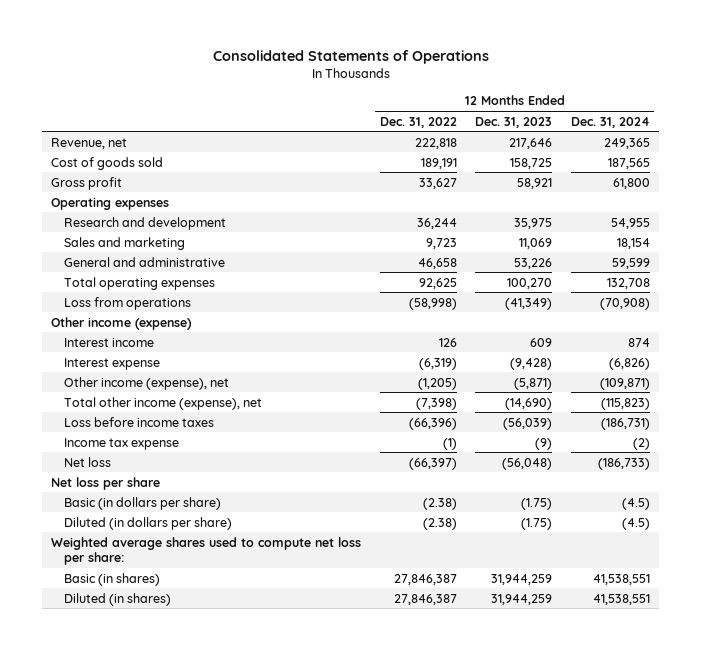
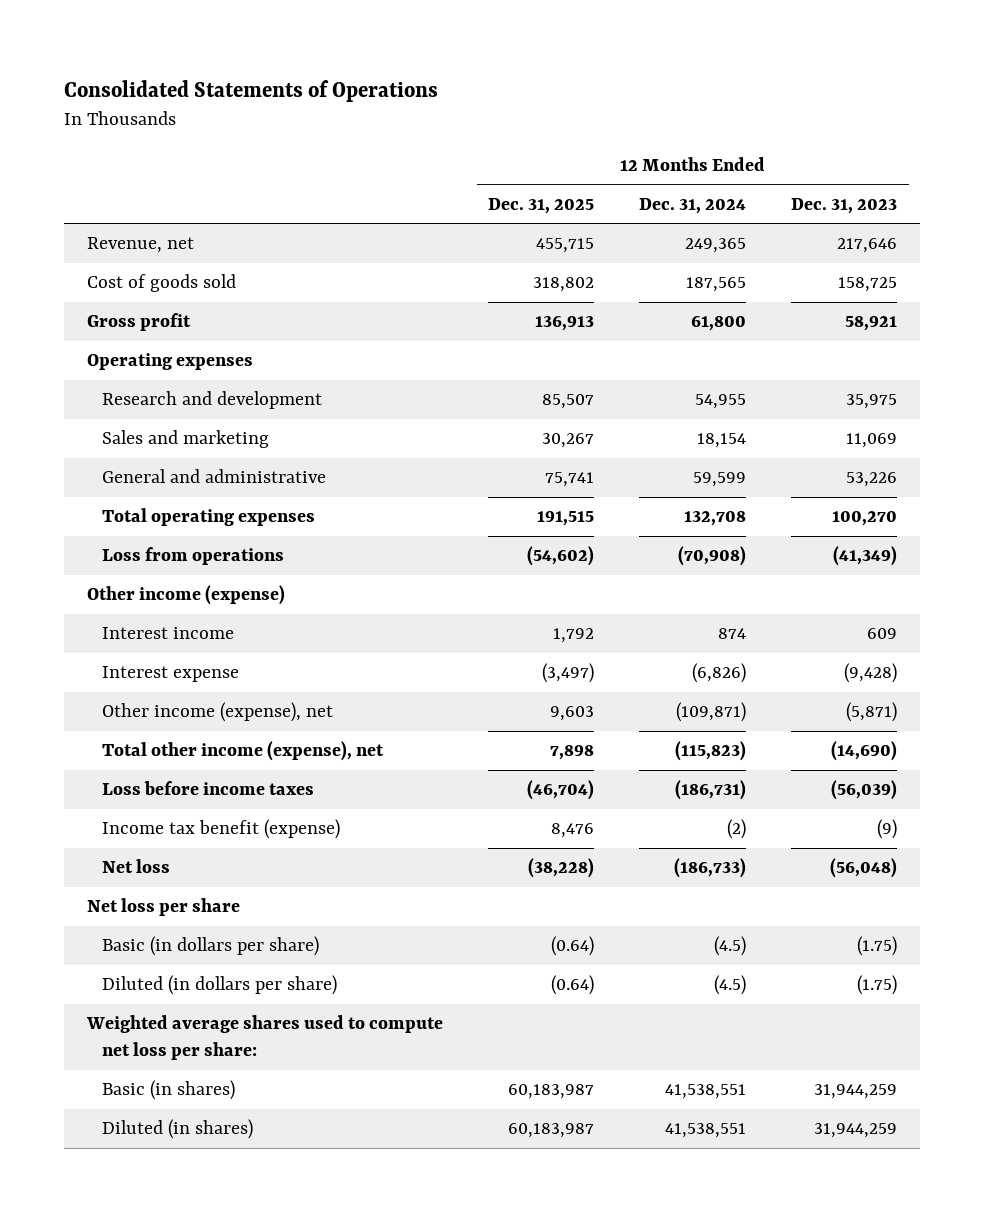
- | 12 Months Ended Dec. 31, 2022 | 12 Months Ended Dec. 31, 2023 | 12 Months Ended Dec. 31, 2024
+ | 12 Months Ended Dec. 31, 2025 | 12 Months Ended Dec. 31, 2024 | 12 Months Ended Dec. 31, 2023
- Income tax expense | (1) | (9) | (2)
+ Income tax benefit (expense) | 8,476 | (2) | (9)

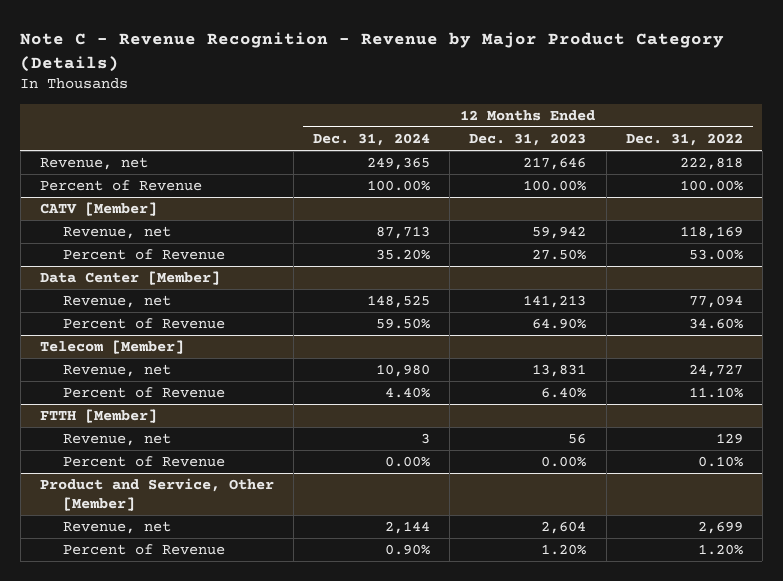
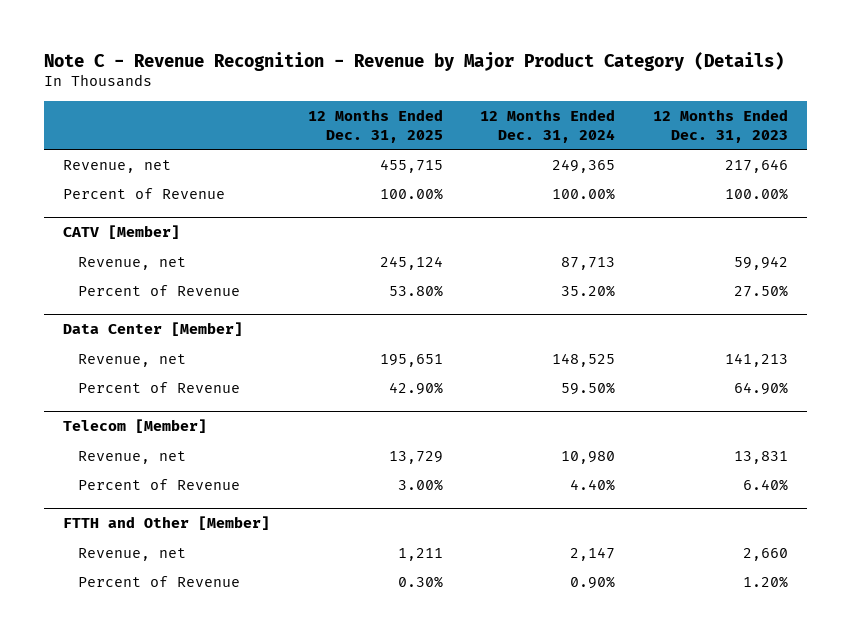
- | 12 Months Ended Dec. 31, 2024 | 12 Months Ended Dec. 31, 2023 | 12 Months Ended Dec. 31, 2022
+ | 12 Months Ended Dec. 31, 2025 | 12 Months Ended Dec. 31, 2024 | 12 Months Ended Dec. 31, 2023
- FTTH [Member]
- Revenue, net | 3 | 56 | 129
- Percent of Revenue | 0.00% | 0.00% | 0.10%
- Product and Service, Other [Member]
- Revenue, net | 2,144 | 2,604 | 2,699
+ FTTH and Other [Member]
+ Revenue, net | 1,211 | 2,147 | 2,660

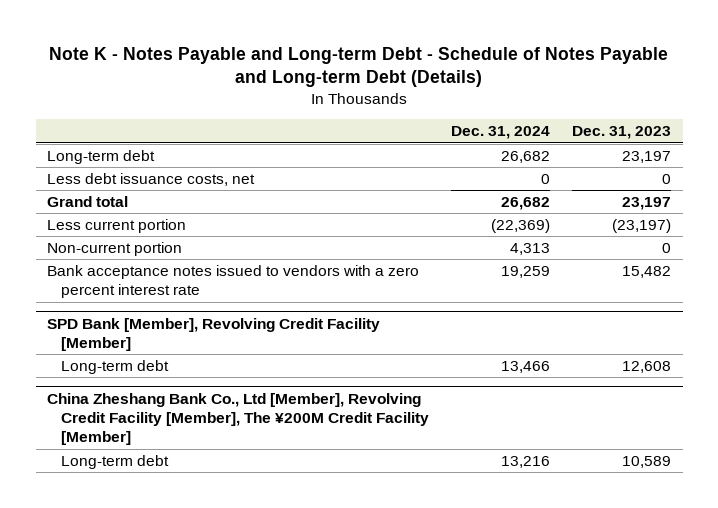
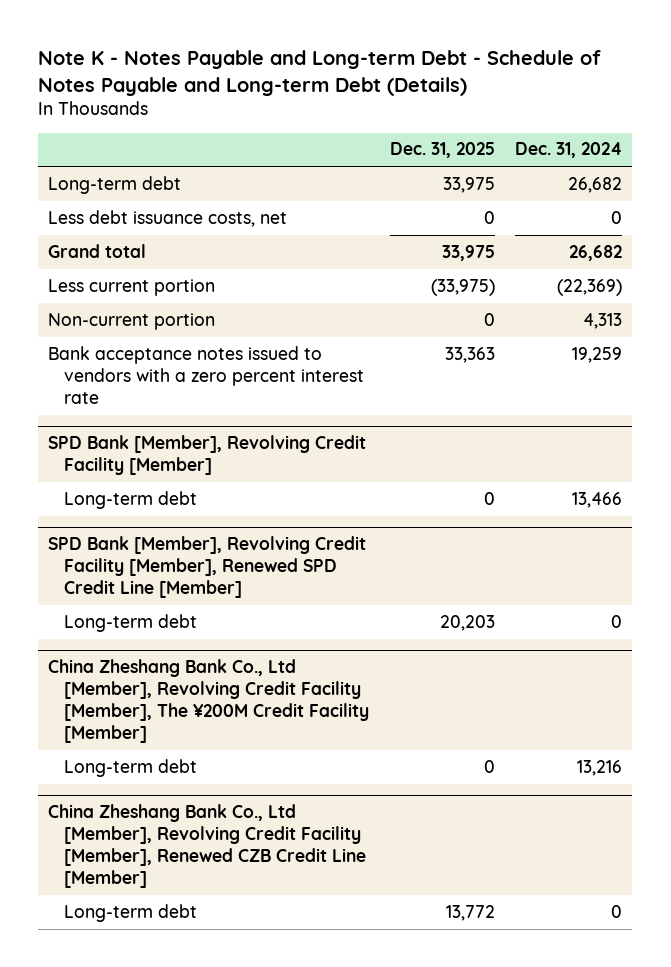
- | Dec. 31, 2024 | Dec. 31, 2023
+ | Dec. 31, 2025 | Dec. 31, 2024
+ SPD Bank [Member], Revolving Credit Facility [Member], Renewed SPD Credit Line [Member]
+ Long-term debt | 20,203 | 0
+ China Zheshang Bank Co., Ltd [Member], Revolving Credit Facility [Member], Renewed CZB Credit Line [Member]
+ Long-term debt | 13,772 | 0

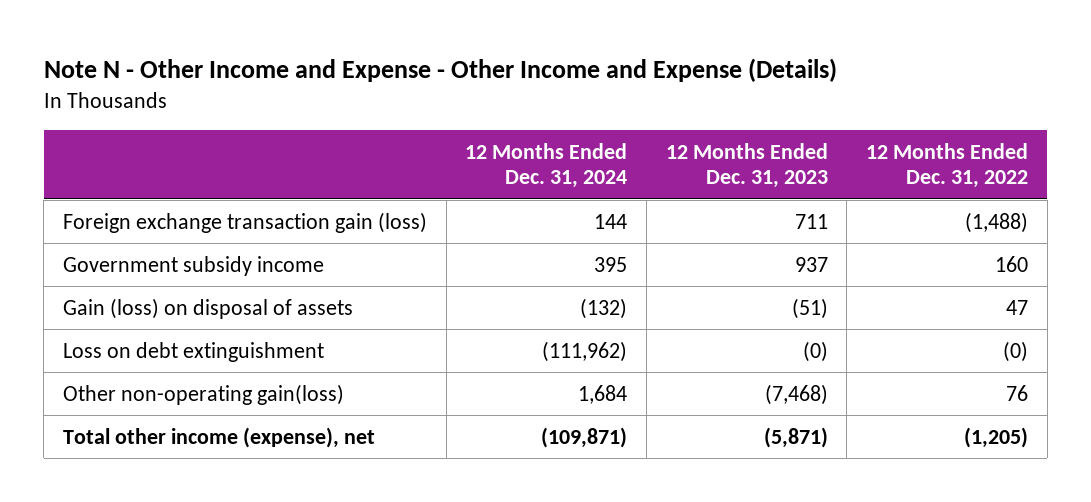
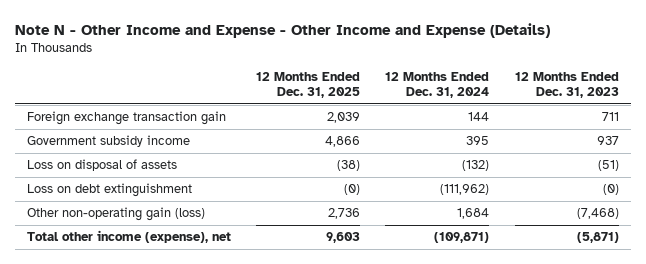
- | 12 Months Ended Dec. 31, 2024 | 12 Months Ended Dec. 31, 2023 | 12 Months Ended Dec. 31, 2022
+ | 12 Months Ended Dec. 31, 2025 | 12 Months Ended Dec. 31, 2024 | 12 Months Ended Dec. 31, 2023
- Foreign exchange transaction gain (loss) | 144 | 711 | (1,488)
+ Foreign exchange transaction gain | 2,039 | 144 | 711
- Gain (loss) on disposal of assets | (132) | (51) | 47
+ Loss on disposal of assets | (38) | (132) | (51)
- Other non-operating gain(loss) | 1,684 | (7,468) | 76
+ Other non-operating gain (loss) | 2,736 | 1,684 | (7,468)

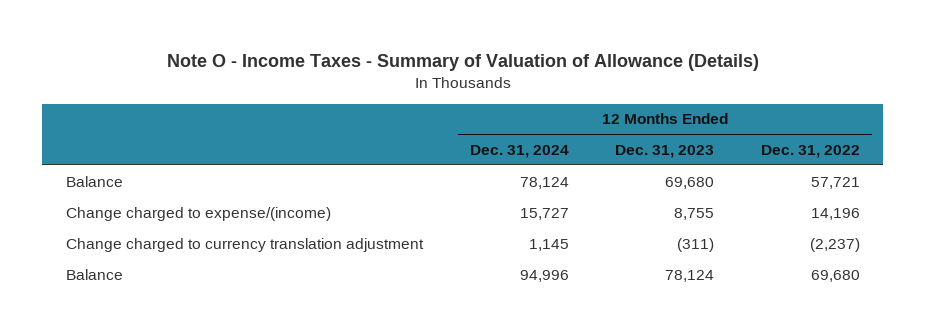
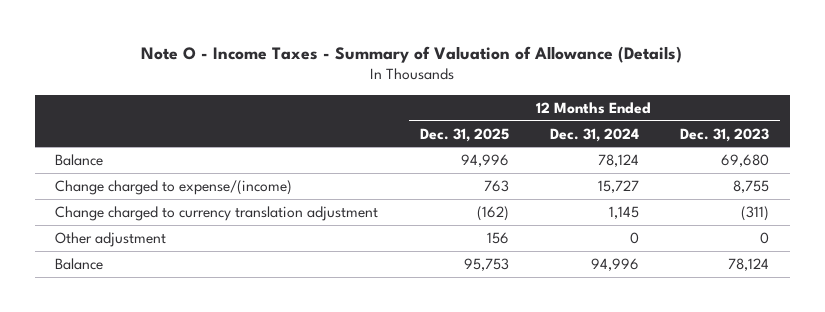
- | 12 Months Ended Dec. 31, 2024 | 12 Months Ended Dec. 31, 2023 | 12 Months Ended Dec. 31, 2022
+ | 12 Months Ended Dec. 31, 2025 | 12 Months Ended Dec. 31, 2024 | 12 Months Ended Dec. 31, 2023
+ Other adjustment | 156 | 0 | 0

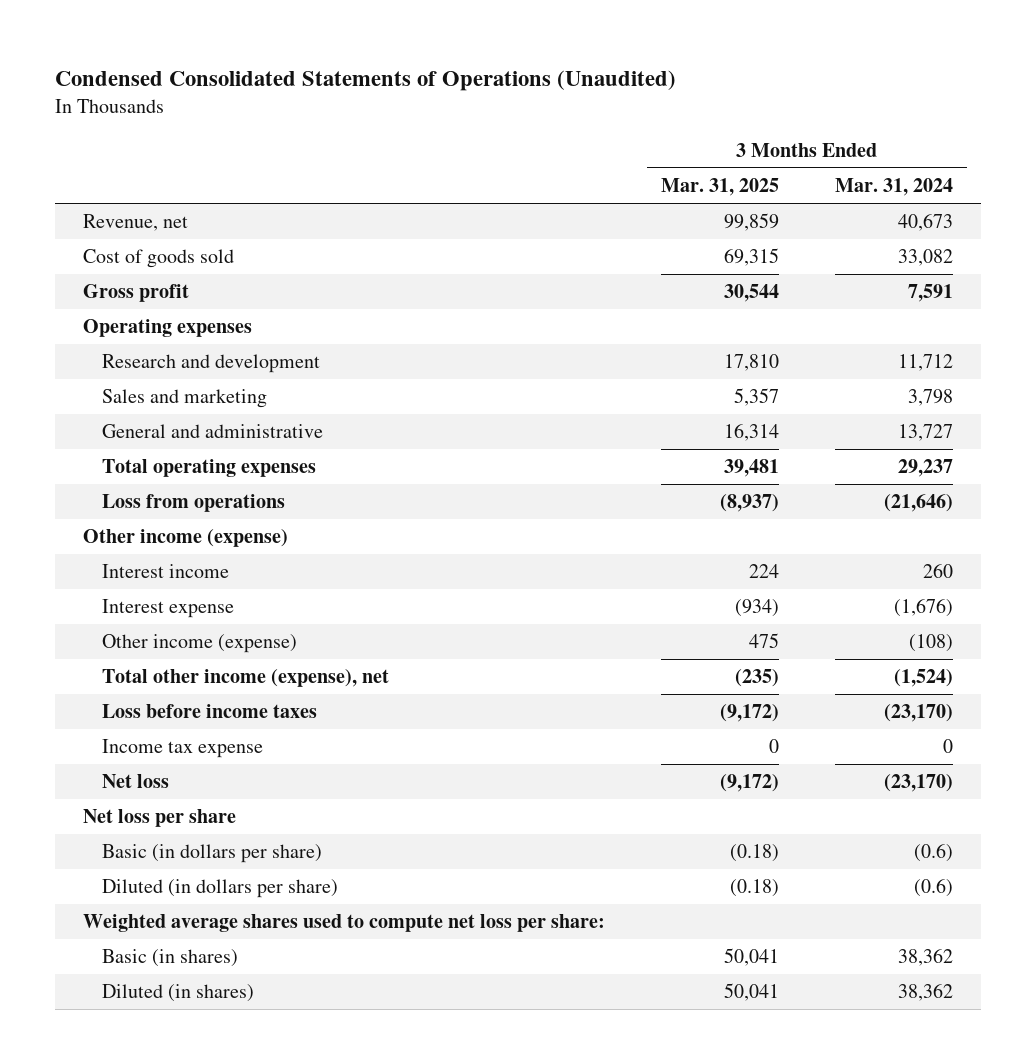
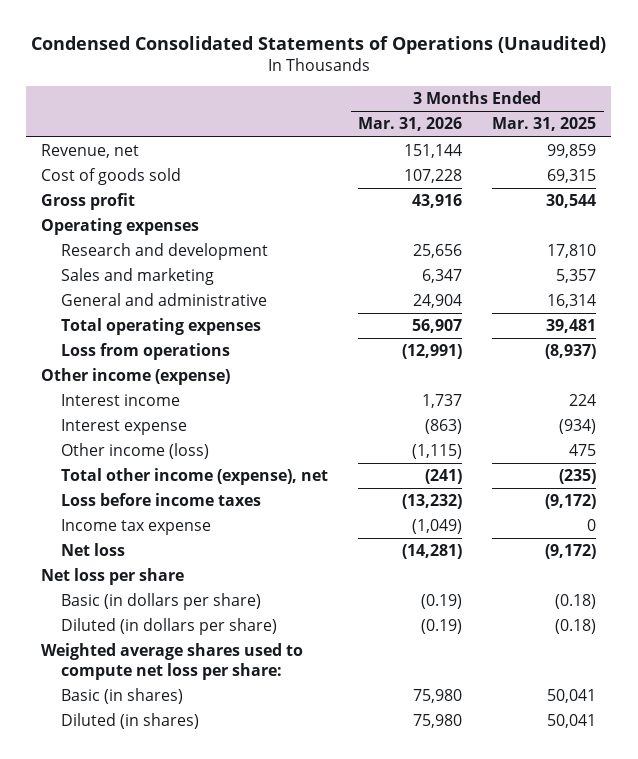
- | 3 Months Ended Mar. 31, 2025 | 3 Months Ended Mar. 31, 2024
+ | 3 Months Ended Mar. 31, 2026 | 3 Months Ended Mar. 31, 2025
- Other income (expense) | 475 | (108)
+ Other income (loss) | (1,115) | 475

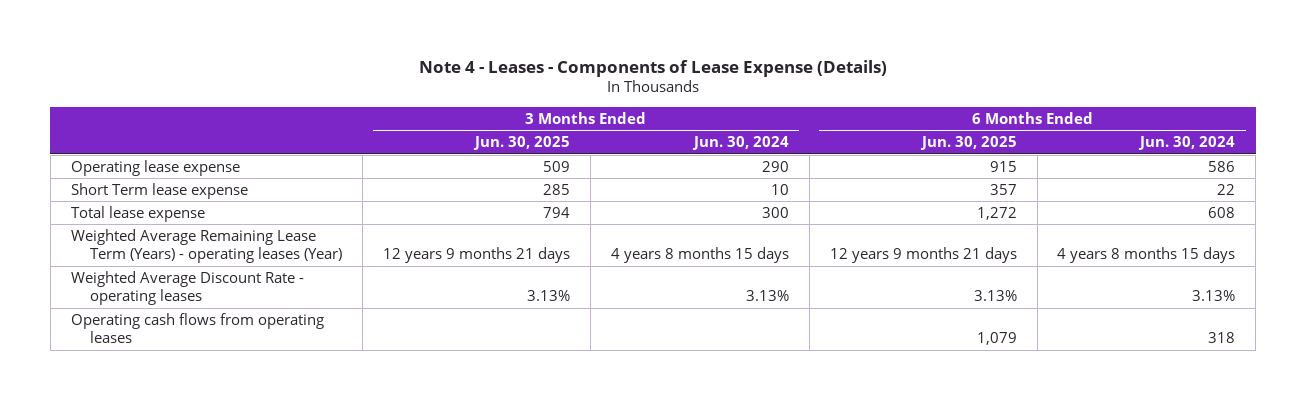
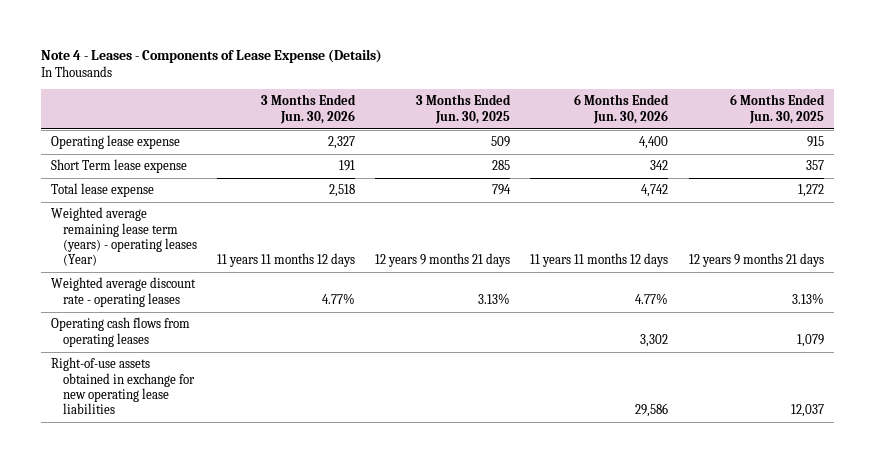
- | 3 Months Ended Jun. 30, 2025 | 3 Months Ended Jun. 30, 2024 | 6 Months Ended Jun. 30, 2025 | 6 Months Ended Jun. 30, 2024
+ | 3 Months Ended Jun. 30, 2026 | 3 Months Ended Jun. 30, 2025 | 6 Months Ended Jun. 30, 2026 | 6 Months Ended Jun. 30, 2025
- Weighted Average Remaining Lease Term (Years) - operating leases (Year) | 12 years 9 months 21 days | 4 years 8 months 15 days | 12 years 9 months 21 days | 4 years 8 months 15 days
- Weighted Average Discount Rate - operating leases | 3.13% | 3.13% | 3.13% | 3.13%
+ Weighted average remaining lease term (years) - operating leases (Year) | 11 years 11 months 12 days | 12 years 9 months 21 days | 11 years 11 months 12 days | 12 years 9 months 21 days
+ Weighted average discount rate - operating leases | 4.77% | 3.13% | 4.77% | 3.13%
+ Right-of-use assets obtained in exchange for new operating lease liabilities | | | 29,586 | 12,037

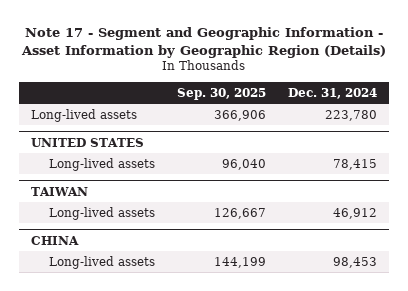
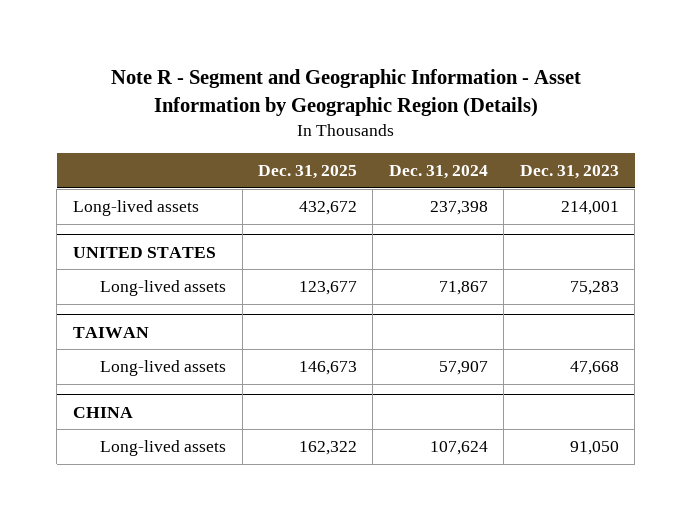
- Note 17 - Segment and Geographic Information - Asset Information by Geographic Region (Details)
+ Note R - Segment and Geographic Information - Asset Information by Geographic Region (Details)
- | Sep. 30, 2025 | Dec. 31, 2024
+ | Dec. 31, 2025 | Dec. 31, 2024 | Dec. 31, 2023
- Long-lived assets | 366,906 | 223,780
+ Long-lived assets | 432,672 | 237,398 | 214,001
@ UNITED STATES
- Long-lived assets | 96,040 | 78,415
+ Long-lived assets | 123,677 | 71,867 | 75,283
@ TAIWAN
- Long-lived assets | 126,667 | 46,912
+ Long-lived assets | 146,673 | 57,907 | 47,668
@ CHINA
- Long-lived assets | 144,199 | 98,453
+ Long-lived assets | 162,322 | 107,624 | 91,050

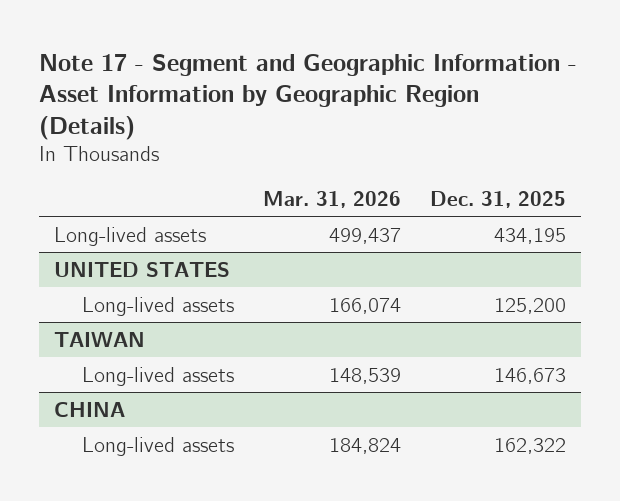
- Note R - Segment and Geographic Information - Asset Information by Geographic Region (Details)
+ Note 17 - Segment and Geographic Information - Asset Information by Geographic Region (Details)
- | Dec. 31, 2025 | Dec. 31, 2024 | Dec. 31, 2023
+ | Mar. 31, 2026 | Dec. 31, 2025
- Long-lived assets | 432,672 | 237,398 | 214,001
+ Long-lived assets | 499,437 | 434,195
@ UNITED STATES
- Long-lived assets | 123,677 | 71,867 | 75,283
+ Long-lived assets | 166,074 | 125,200

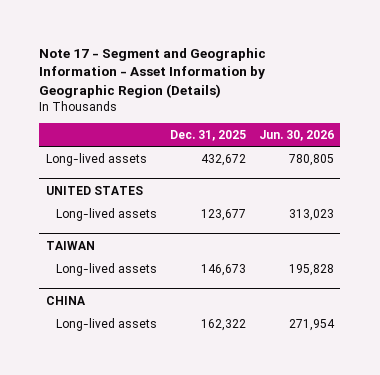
- | Mar. 31, 2026 | Dec. 31, 2025
+ | Dec. 31, 2025 | Jun. 30, 2026
- Long-lived assets | 499,437 | 434,195
+ Long-lived assets | 432,672 | 780,805
@ UNITED STATES
- Long-lived assets | 166,074 | 125,200
+ Long-lived assets | 123,677 | 313,023

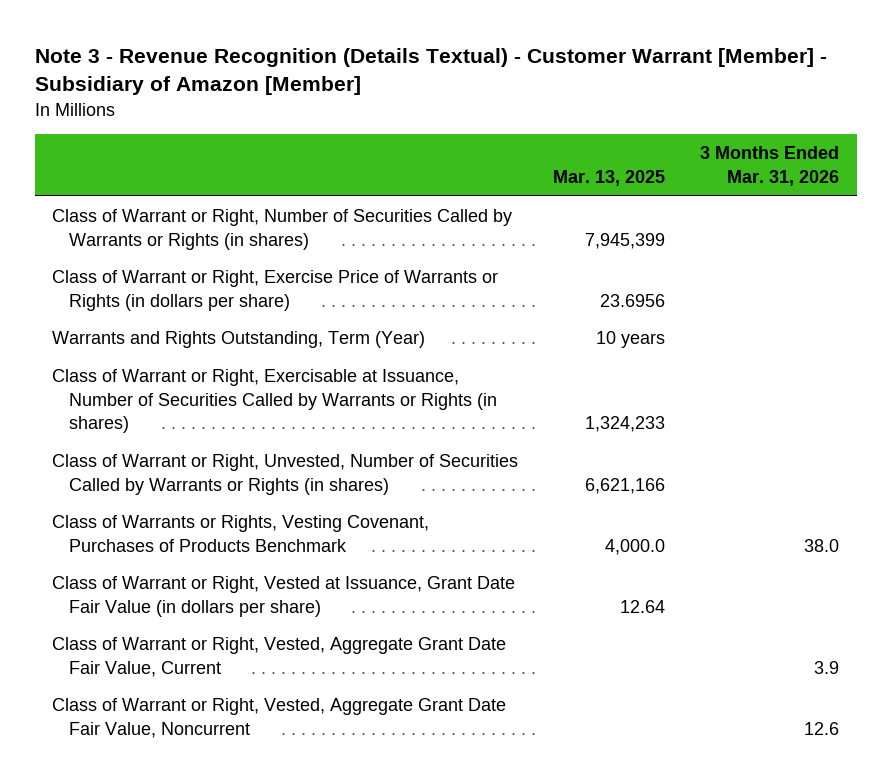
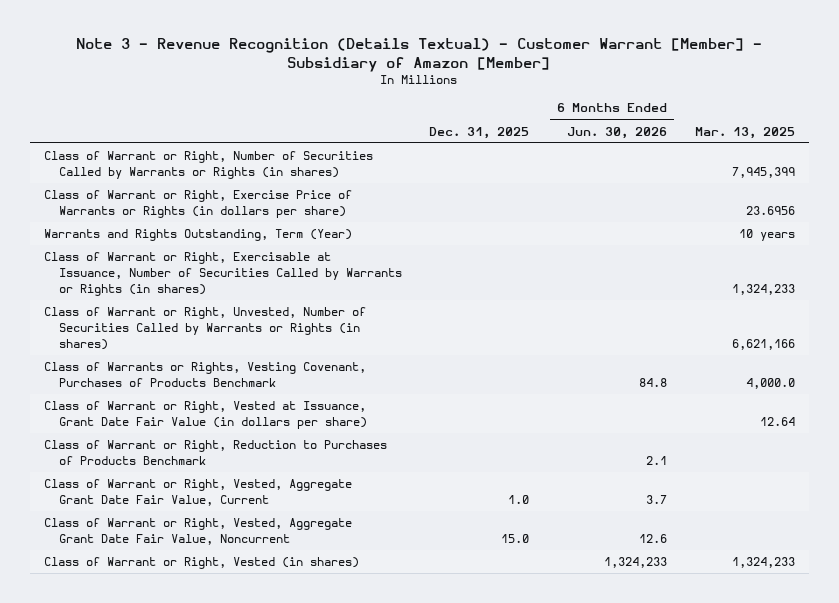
- | Mar. 13, 2025 | 3 Months Ended Mar. 31, 2026
+ | Dec. 31, 2025 | 6 Months Ended Jun. 30, 2026 | Mar. 13, 2025
+ Class of Warrant or Right, Reduction to Purchases of Products Benchmark | | 2.1 |
+ Class of Warrant or Right, Vested (in shares) | | 1,324,233 | 1,324,233

